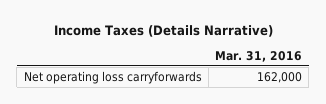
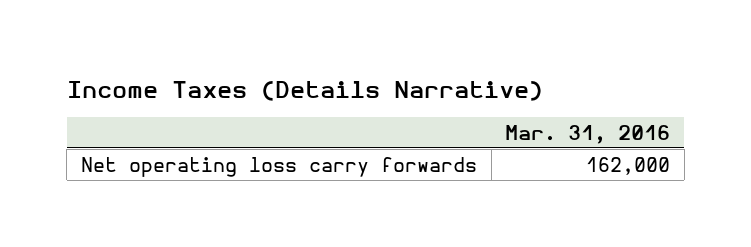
- Net operating loss carryforwards | 162,000
+ Net operating loss carry forwards | 162,000

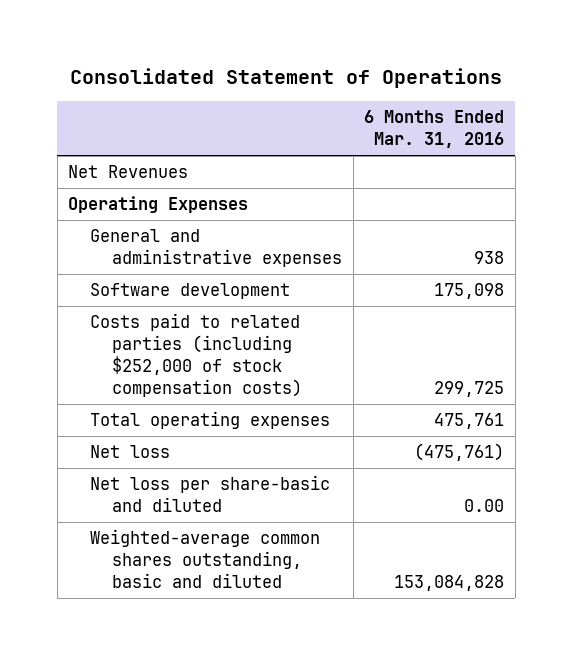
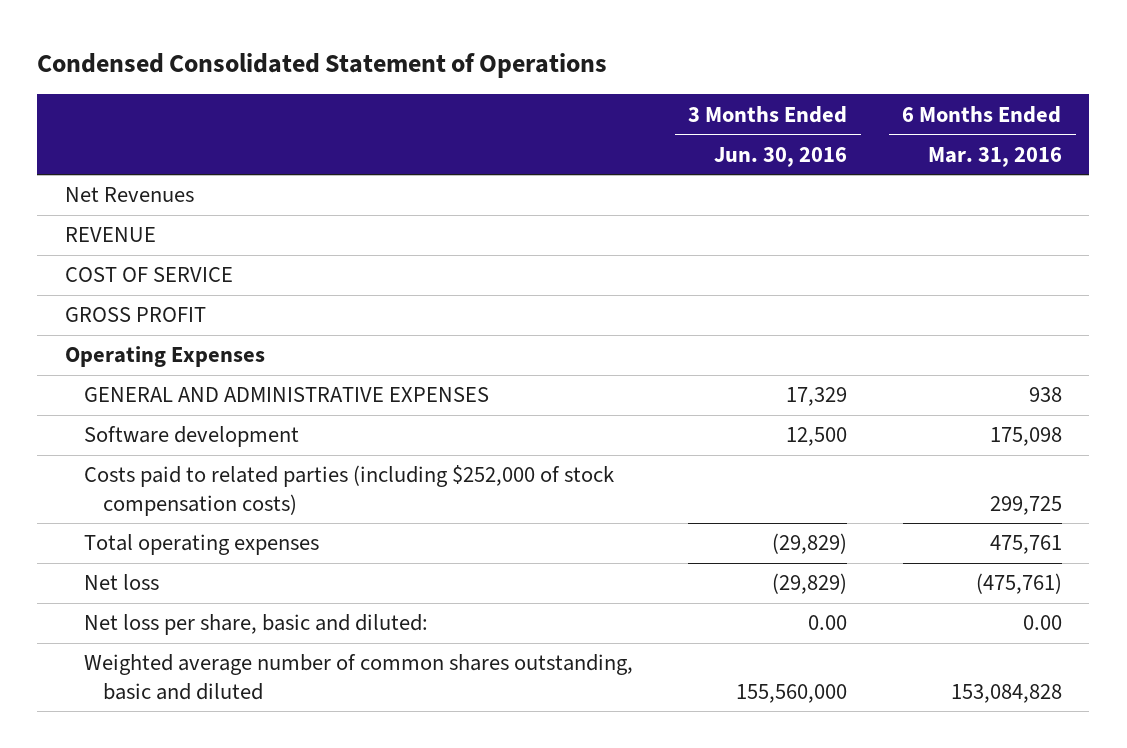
- Consolidated Statement of Operations
+ Condensed Consolidated Statement of Operations
- | 6 Months Ended Mar. 31, 2016
+ | 3 Months Ended Jun. 30, 2016 | 6 Months Ended Mar. 31, 2016
+ REVENUE
+ COST OF SERVICE
+ GROSS PROFIT
- General and administrative expenses | 938
+ GENERAL AND ADMINISTRATIVE EXPENSES | 17,329 | 938
- Net loss per share-basic and diluted | 0.00
- Weighted-average common shares outstanding, basic and diluted | 153,084,828
+ Net loss per share, basic and diluted: | 0.00 | 0.00
+ Weighted average number of common shares outstanding, basic and diluted | 155,560,000 | 153,084,828

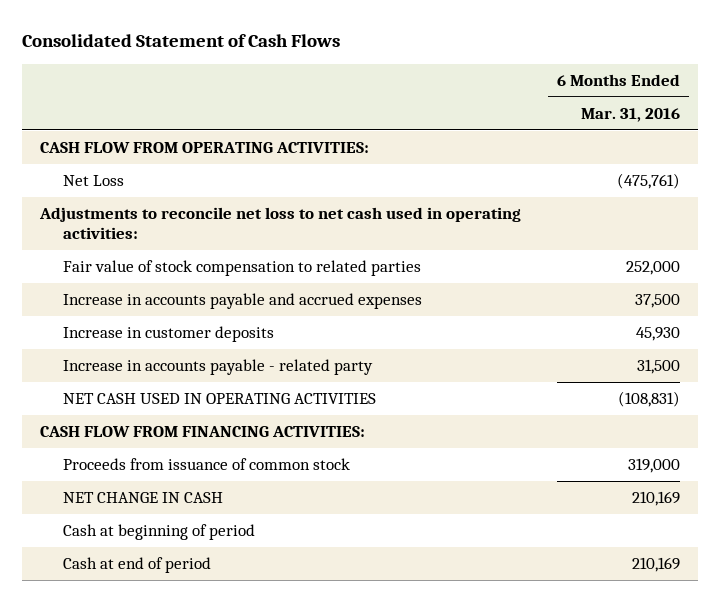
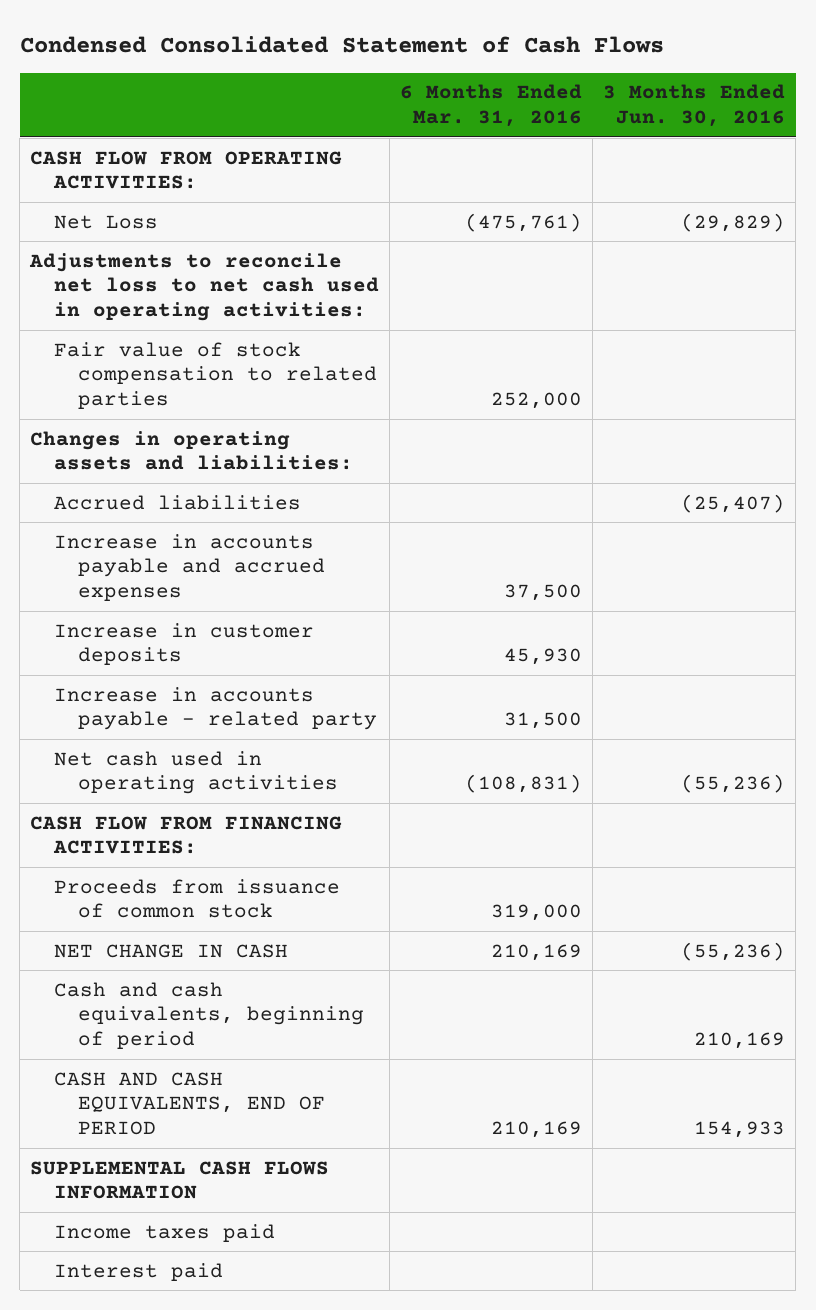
- Consolidated Statement of Cash Flows
+ Condensed Consolidated Statement of Cash Flows
- | 6 Months Ended Mar. 31, 2016
+ | 6 Months Ended Mar. 31, 2016 | 3 Months Ended Jun. 30, 2016
+ Changes in operating assets and liabilities:
+ Accrued liabilities | | (25,407)
- NET CASH USED IN OPERATING ACTIVITIES | (108,831)
+ Net cash used in operating activities | (108,831) | (55,236)
- Cash at beginning of period
- Cash at end of period | 210,169
+ Cash and cash equivalents, beginning of period | | 210,169
+ CASH AND CASH EQUIVALENTS, END OF PERIOD | 210,169 | 154,933
+ SUPPLEMENTAL CASH FLOWS INFORMATION
+ Income taxes paid
+ Interest paid

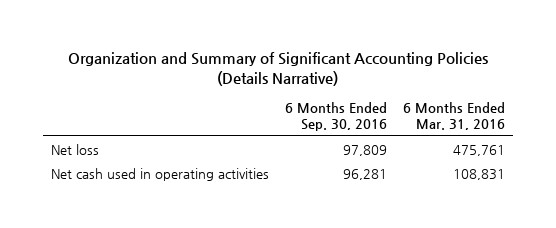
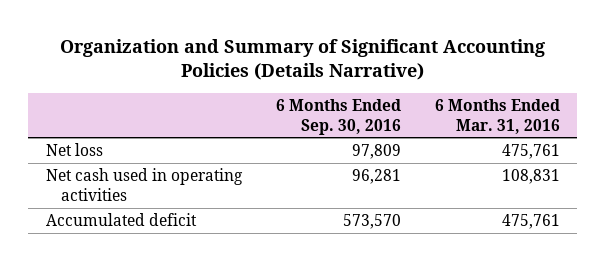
+ Accumulated deficit | 573,570 | 475,761

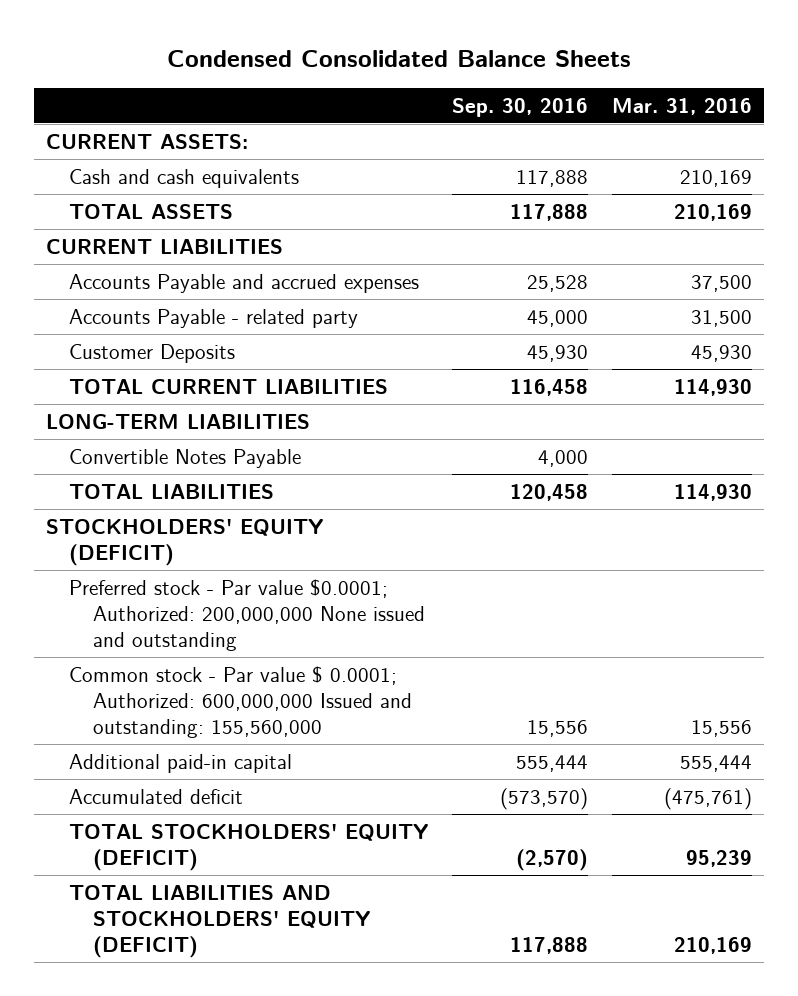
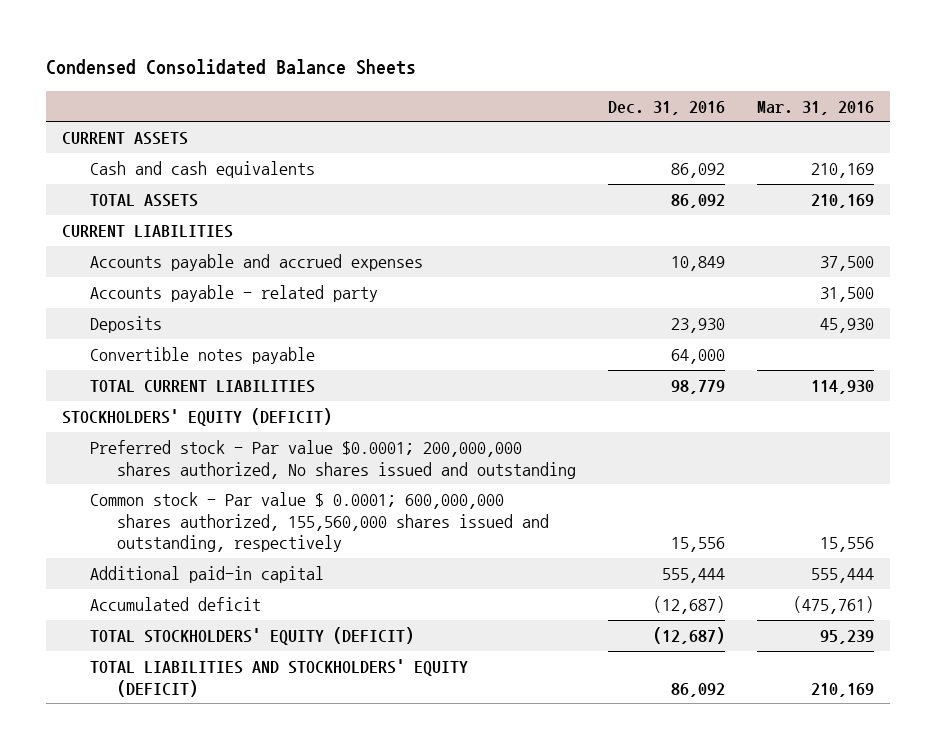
- | Sep. 30, 2016 | Mar. 31, 2016
+ | Dec. 31, 2016 | Mar. 31, 2016
- CURRENT ASSETS:
+ CURRENT ASSETS
- Accounts Payable and accrued expenses | 25,528 | 37,500
- Accounts Payable - related party | 45,000 | 31,500
- Customer Deposits | 45,930 | 45,930
+ Accounts payable and accrued expenses | 10,849 | 37,500
+ Accounts payable - related party | | 31,500
+ Deposits | 23,930 | 45,930
+ Convertible notes payable | 64,000 |
- LONG-TERM LIABILITIES
- Convertible Notes Payable | 4,000 |
- TOTAL LIABILITIES | 120,458 | 114,930
- Preferred stock - Par value $0.0001; Authorized: 200,000,000 None issued and outstanding
- Common stock - Par value $ 0.0001; Authorized: 600,000,000 Issued and outstanding: 155,560,000 | 15,556 | 15,556
+ Preferred stock - Par value $0.0001; 200,000,000 shares authorized, No shares issued and outstanding
+ Common stock - Par value $ 0.0001; 600,000,000 shares authorized, 155,560,000 shares issued and outstanding, respectively | 15,556 | 15,556

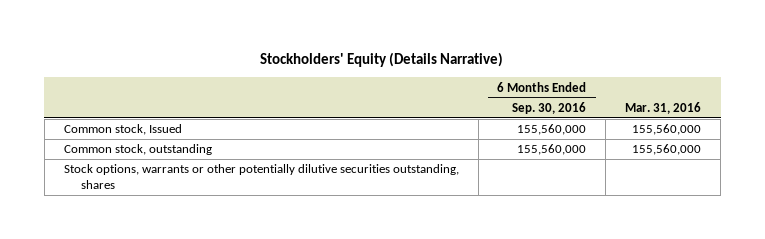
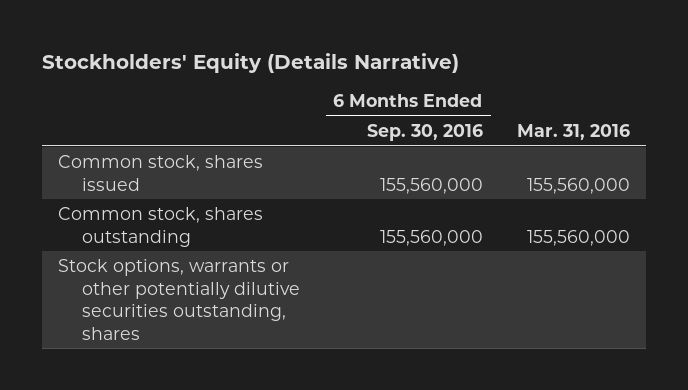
- Common stock, Issued | 155,560,000 | 155,560,000
- Common stock, outstanding | 155,560,000 | 155,560,000
+ Common stock, shares issued | 155,560,000 | 155,560,000
+ Common stock, shares outstanding | 155,560,000 | 155,560,000

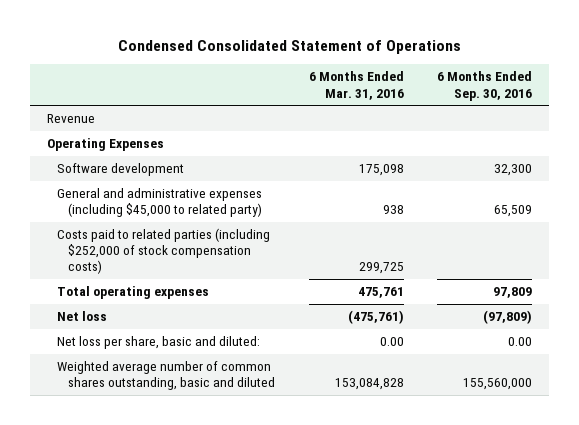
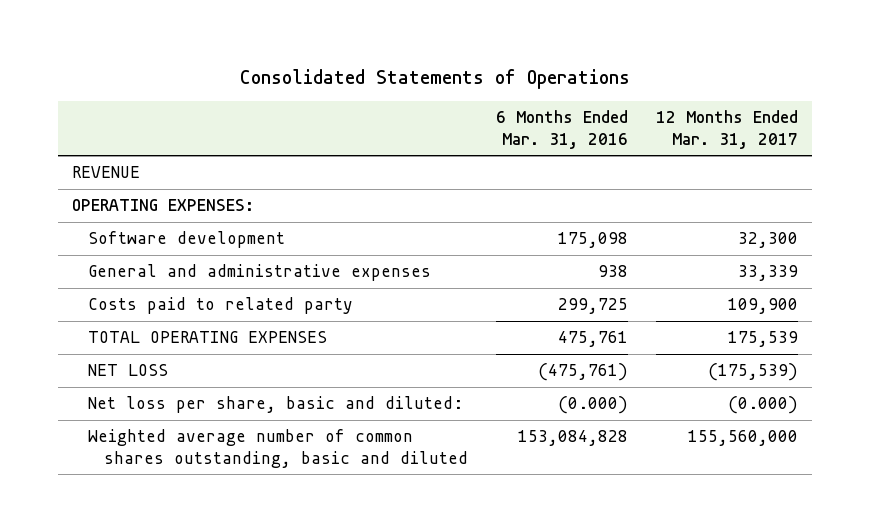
- Condensed Consolidated Statement of Operations
+ Consolidated Statements of Operations
- | 6 Months Ended Mar. 31, 2016 | 6 Months Ended Sep. 30, 2016
+ | 6 Months Ended Mar. 31, 2016 | 12 Months Ended Mar. 31, 2017
- Revenue
- Operating Expenses
+ REVENUE
+ OPERATING EXPENSES:
- General and administrative expenses (including $45,000 to related party) | 938 | 65,509
- Costs paid to related parties (including $252,000 of stock compensation costs) | 299,725 |
- Total operating expenses | 475,761 | 97,809
- Net loss | (475,761) | (97,809)
- Net loss per share, basic and diluted: | 0.00 | 0.00
+ General and administrative expenses | 938 | 33,339
+ Costs paid to related party | 299,725 | 109,900
+ TOTAL OPERATING EXPENSES | 475,761 | 175,539
+ NET LOSS | (475,761) | (175,539)
+ Net loss per share, basic and diluted: | (0.000) | (0.000)

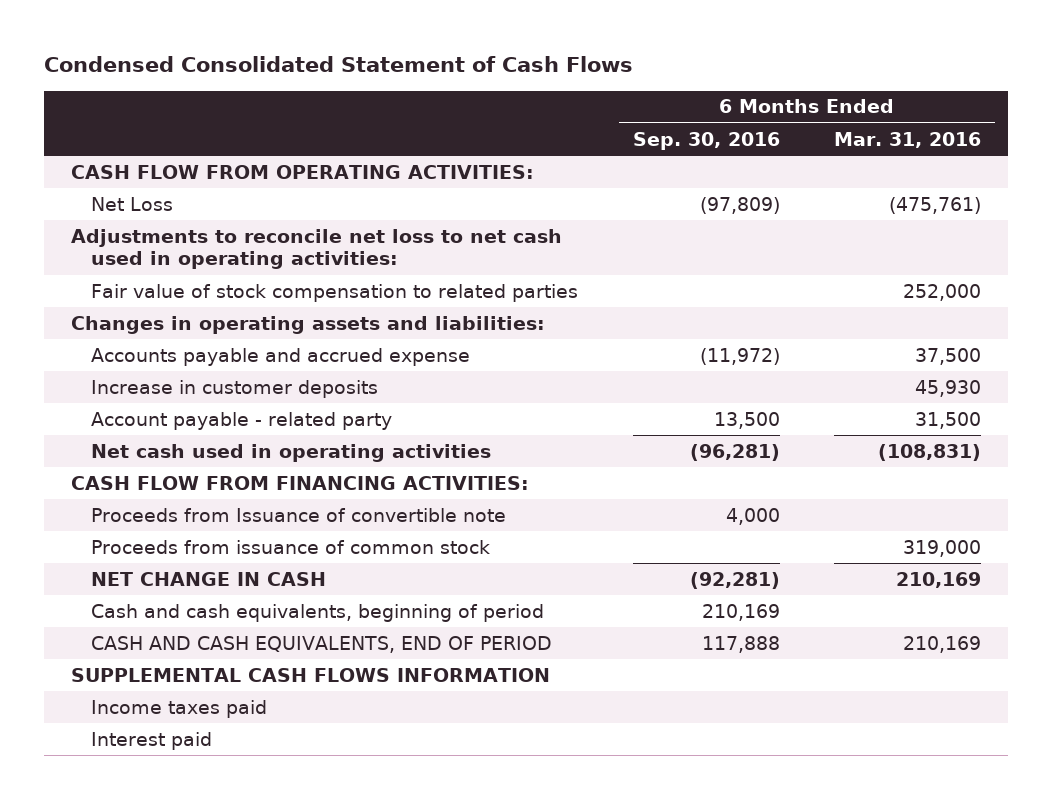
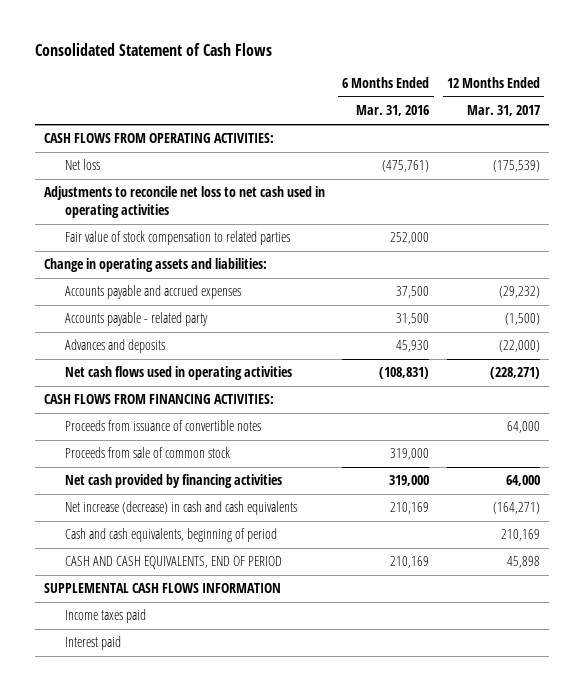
- Condensed Consolidated Statement of Cash Flows
+ Consolidated Statement of Cash Flows
- | 6 Months Ended Sep. 30, 2016 | 6 Months Ended Mar. 31, 2016
+ | 6 Months Ended Mar. 31, 2016 | 12 Months Ended Mar. 31, 2017
- CASH FLOW FROM OPERATING ACTIVITIES:
- Net Loss | (97,809) | (475,761)
- Adjustments to reconcile net loss to net cash used in operating activities:
+ CASH FLOWS FROM OPERATING ACTIVITIES:
+ Net loss | (475,761) | (175,539)
+ Adjustments to reconcile net loss to net cash used in operating activities
- Changes in operating assets and liabilities:
- Accounts payable and accrued expense | (11,972) | 37,500
- Increase in customer deposits | | 45,930
- Account payable - related party | 13,500 | 31,500
- Net cash used in operating activities | (96,281) | (108,831)
- CASH FLOW FROM FINANCING ACTIVITIES:
- Proceeds from Issuance of convertible note | 4,000 |
- Proceeds from issuance of common stock | | 319,000
- NET CHANGE IN CASH | (92,281) | 210,169
+ Change in operating assets and liabilities:
+ Accounts payable and accrued expenses | 37,500 | (29,232)
+ Accounts payable - related party | 31,500 | (1,500)
+ Advances and deposits | 45,930 | (22,000)
+ Net cash flows used in operating activities | (108,831) | (228,271)
+ CASH FLOWS FROM FINANCING ACTIVITIES:
+ Proceeds from issuance of convertible notes | | 64,000
+ Proceeds from sale of common stock | 319,000 |
+ Net cash provided by financing activities | 319,000 | 64,000
+ Net increase (decrease) in cash and cash equivalents | 210,169 | (164,271)

